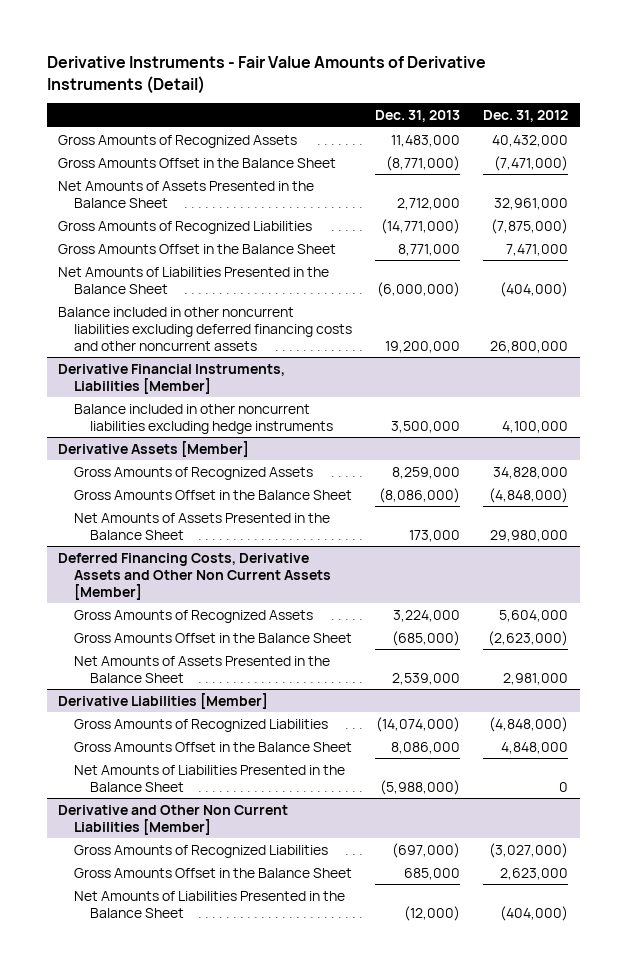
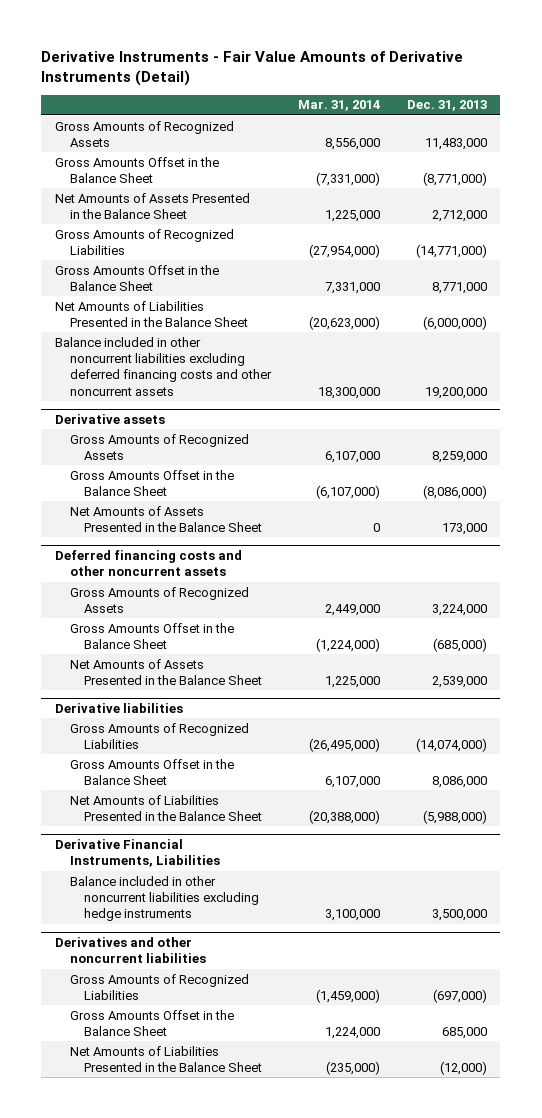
- | Dec. 31, 2013 | Dec. 31, 2012
+ | Mar. 31, 2014 | Dec. 31, 2013
- Derivative Financial Instruments, Liabilities [Member]
- Balance included in other noncurrent liabilities excluding hedge instruments | 3,500,000 | 4,100,000
- Derivative Assets [Member]
+ Derivative assets
- Deferred Financing Costs, Derivative Assets and Other Non Current Assets [Member]
+ Deferred financing costs and other noncurrent assets
- Derivative Liabilities [Member]
+ Derivative liabilities
- Derivative and Other Non Current Liabilities [Member]
+ Derivative Financial Instruments, Liabilities
+ Balance included in other noncurrent liabilities excluding hedge instruments | 3,100,000 | 3,500,000
+ Derivatives and other noncurrent liabilities

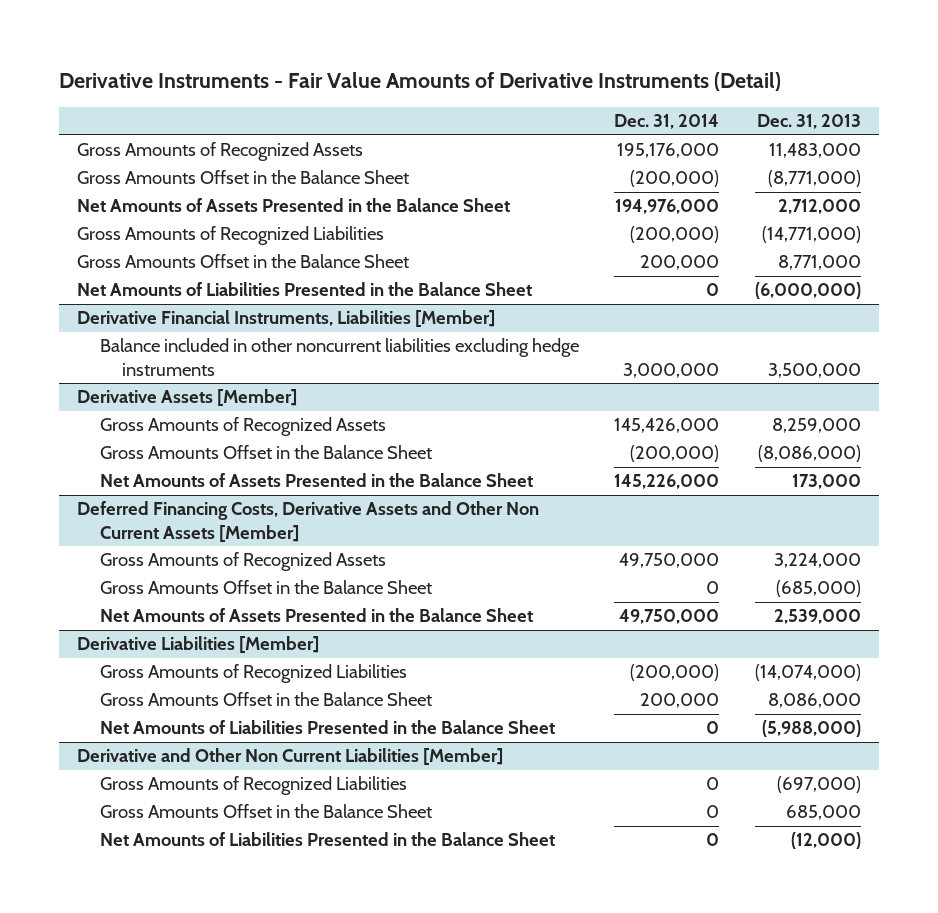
- | Mar. 31, 2014 | Dec. 31, 2013
+ | Dec. 31, 2014 | Dec. 31, 2013
- Balance included in other noncurrent liabilities excluding deferred financing costs and other noncurrent assets | 18,300,000 | 19,200,000
- Derivative assets
+ Derivative Financial Instruments, Liabilities [Member]
+ Balance included in other noncurrent liabilities excluding hedge instruments | 3,000,000 | 3,500,000
+ Derivative Assets [Member]
- Deferred financing costs and other noncurrent assets
+ Deferred Financing Costs, Derivative Assets and Other Non Current Assets [Member]
- Derivative liabilities
+ Derivative Liabilities [Member]
- Derivative Financial Instruments, Liabilities
- Balance included in other noncurrent liabilities excluding hedge instruments | 3,100,000 | 3,500,000
- Derivatives and other noncurrent liabilities
+ Derivative and Other Non Current Liabilities [Member]

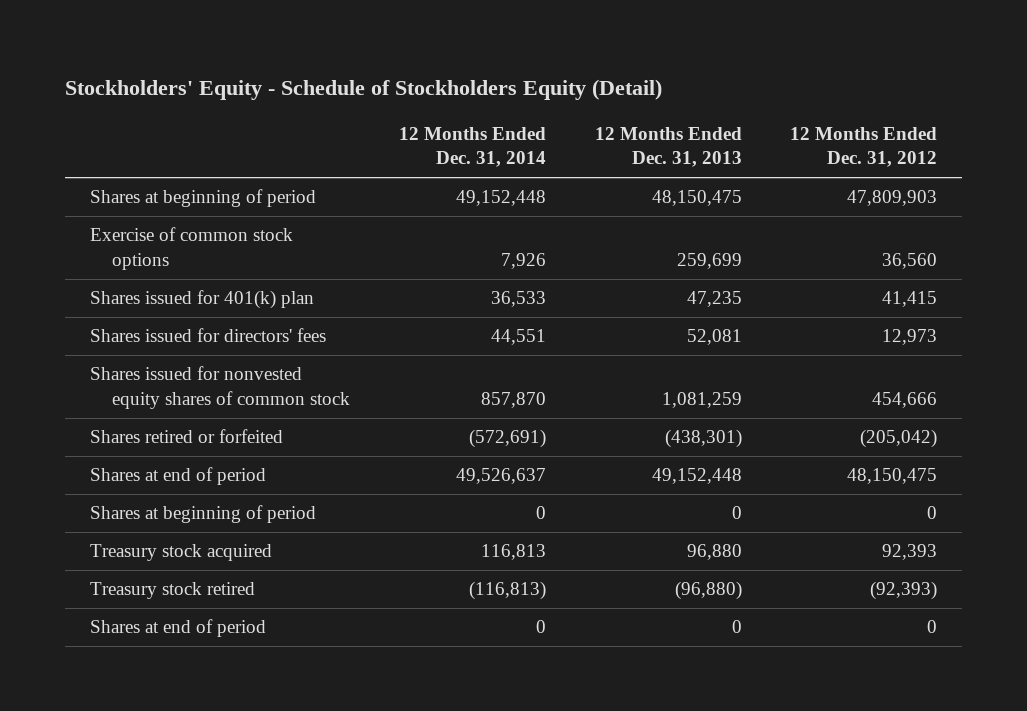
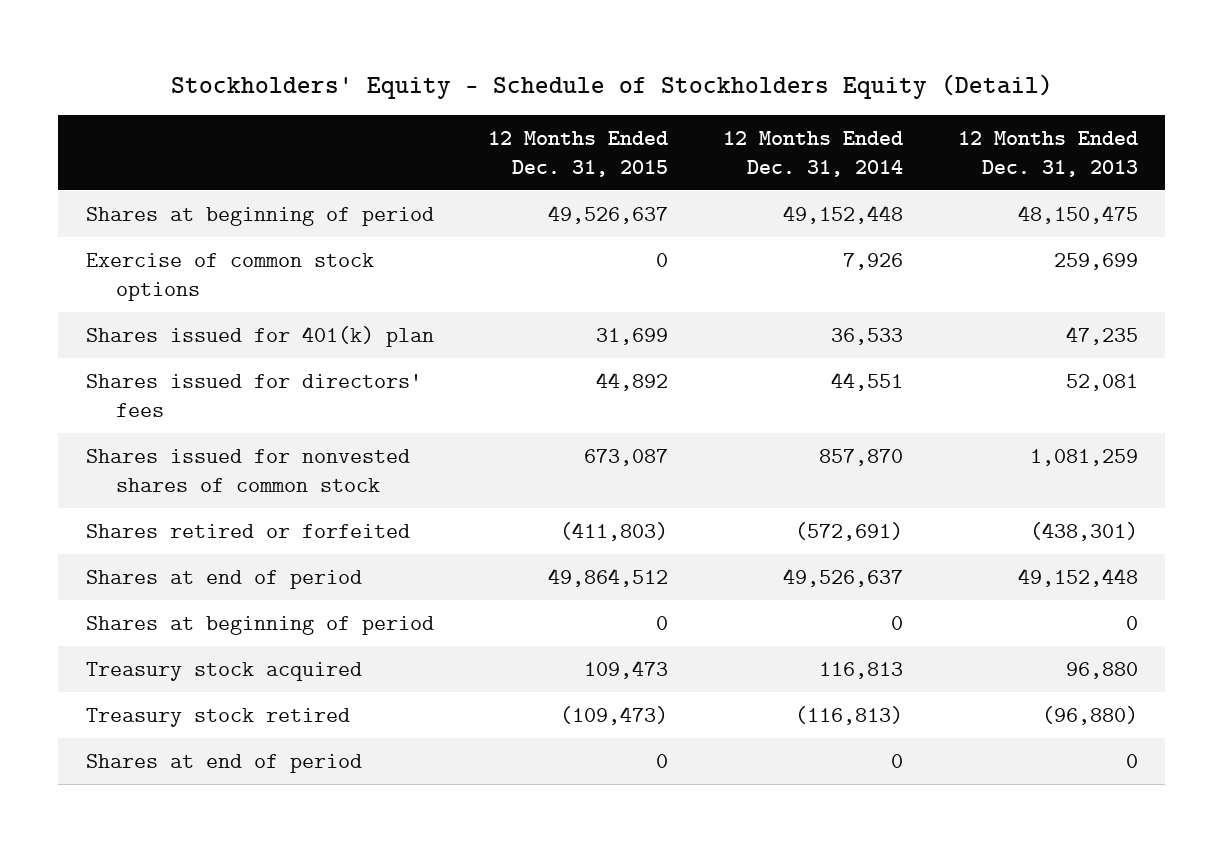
- | 12 Months Ended Dec. 31, 2014 | 12 Months Ended Dec. 31, 2013 | 12 Months Ended Dec. 31, 2012
+ | 12 Months Ended Dec. 31, 2015 | 12 Months Ended Dec. 31, 2014 | 12 Months Ended Dec. 31, 2013
- Shares issued for nonvested equity shares of common stock | 857,870 | 1,081,259 | 454,666
+ Shares issued for nonvested shares of common stock | 673,087 | 857,870 | 1,081,259

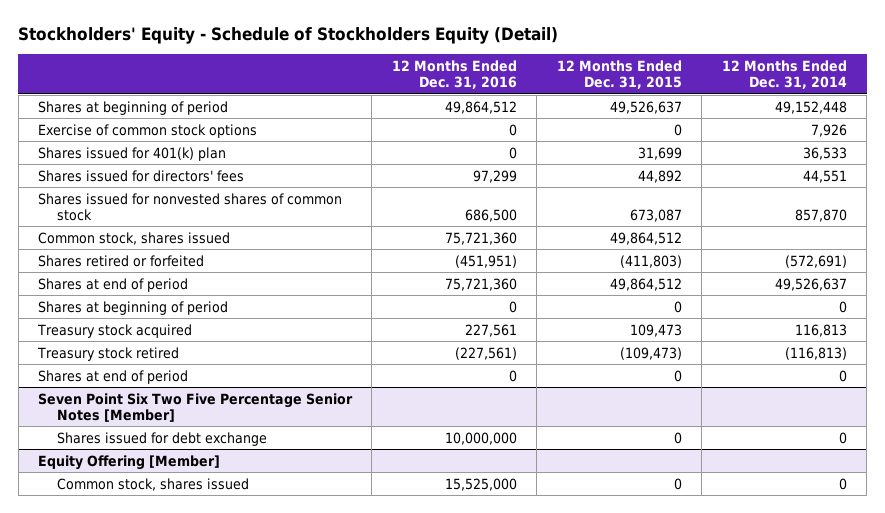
- | 12 Months Ended Dec. 31, 2015 | 12 Months Ended Dec. 31, 2014 | 12 Months Ended Dec. 31, 2013
+ | 12 Months Ended Dec. 31, 2016 | 12 Months Ended Dec. 31, 2015 | 12 Months Ended Dec. 31, 2014
+ Common stock, shares issued | 75,721,360 | 49,864,512 |
+ Seven Point Six Two Five Percentage Senior Notes [Member]
+ Shares issued for debt exchange | 10,000,000 | 0 | 0
+ Equity Offering [Member]
+ Common stock, shares issued | 15,525,000 | 0 | 0

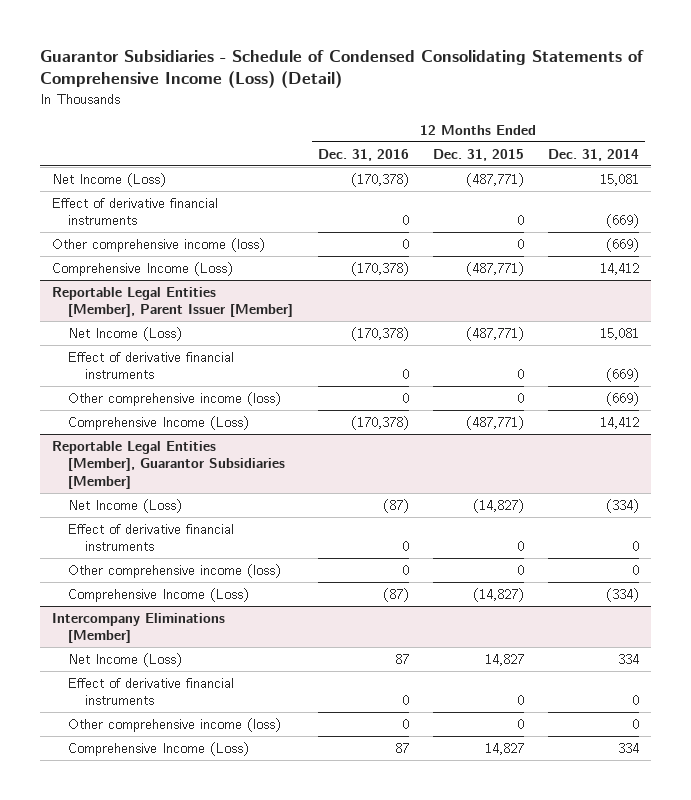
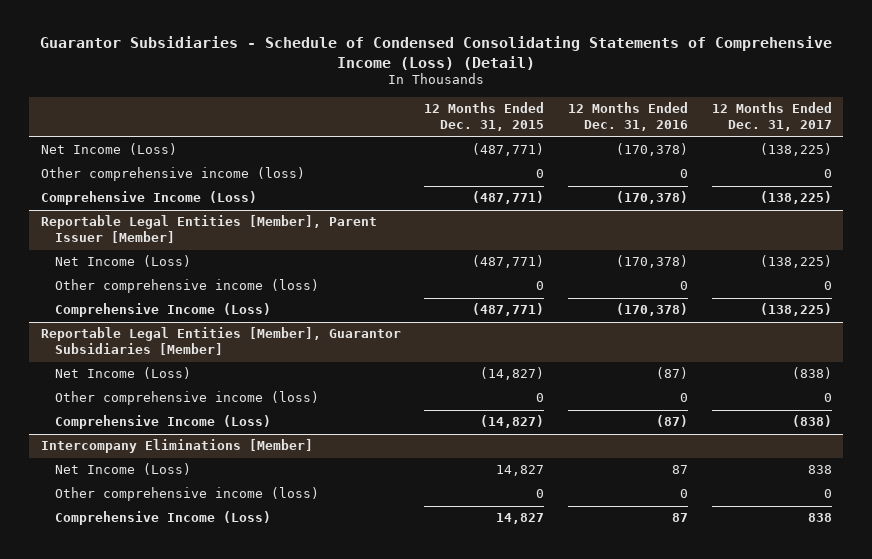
- | 12 Months Ended Dec. 31, 2016 | 12 Months Ended Dec. 31, 2015 | 12 Months Ended Dec. 31, 2014
+ | 12 Months Ended Dec. 31, 2015 | 12 Months Ended Dec. 31, 2016 | 12 Months Ended Dec. 31, 2017
- Effect of derivative financial instruments | 0 | 0 | (669)
@ Reportable Legal Entities [Member], Parent Issuer [Member]
- Effect of derivative financial instruments | 0 | 0 | (669)
@ Reportable Legal Entities [Member], Guarantor Subsidiaries [Member]
- Effect of derivative financial instruments | 0 | 0 | 0
@ Intercompany Eliminations [Member]
- Effect of derivative financial instruments | 0 | 0 | 0

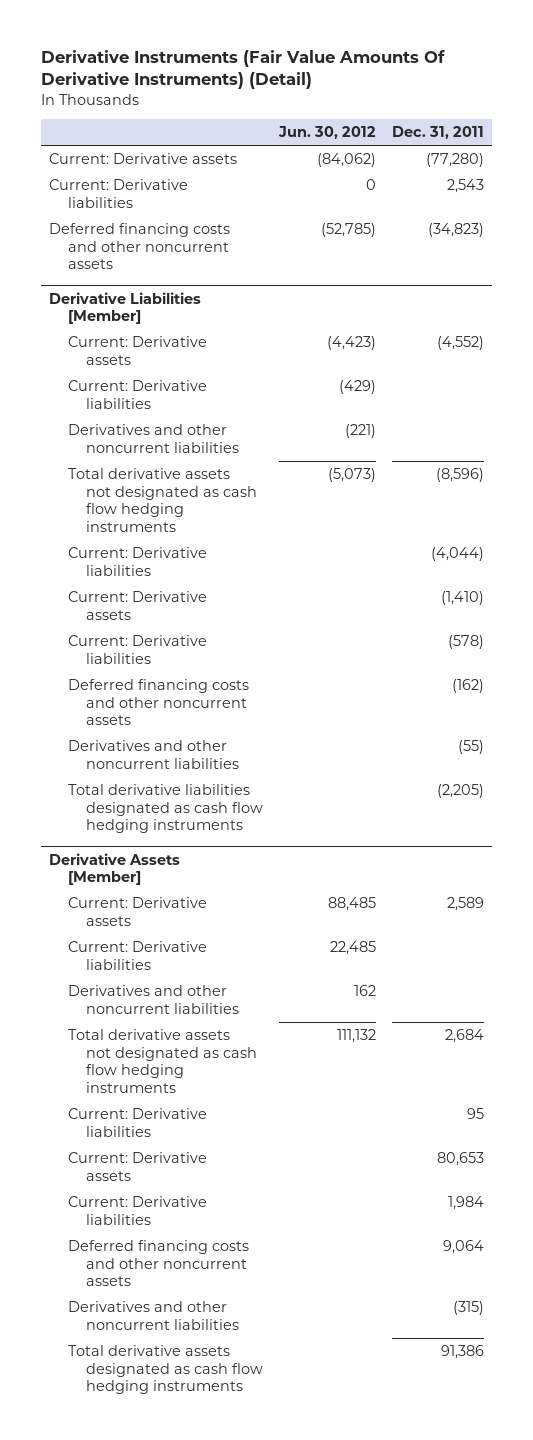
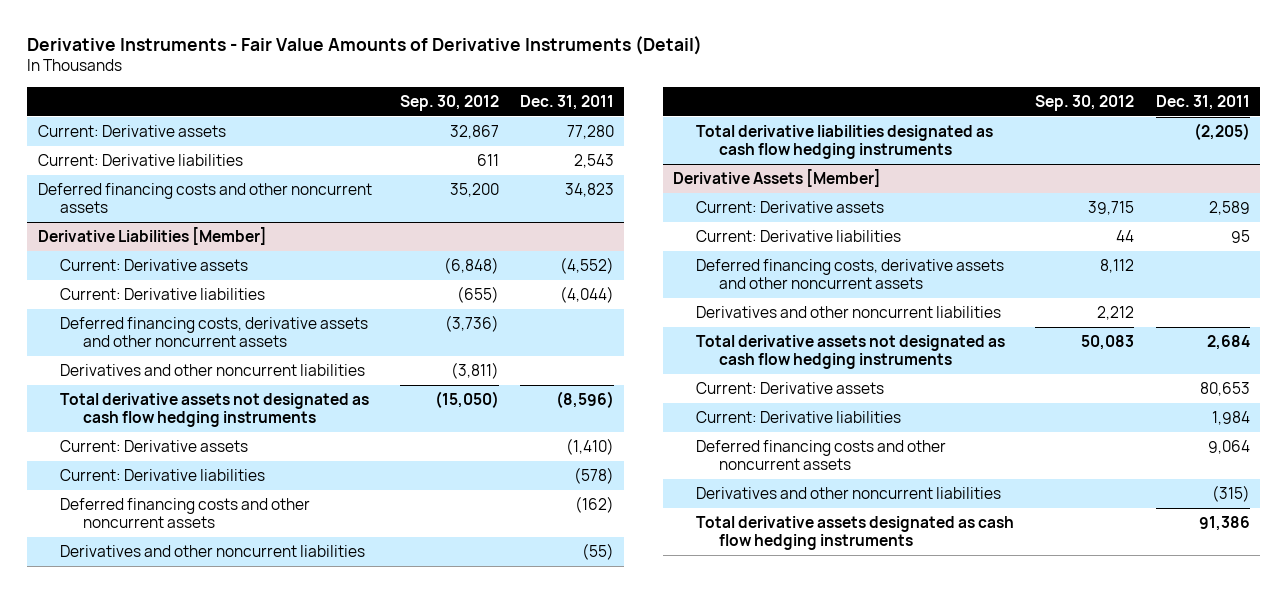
- Derivative Instruments (Fair Value Amounts Of Derivative Instruments) (Detail)
+ Derivative Instruments - Fair Value Amounts of Derivative Instruments (Detail)
- | Jun. 30, 2012 | Dec. 31, 2011
+ | Sep. 30, 2012 | Dec. 31, 2011
- Current: Derivative assets | (84,062) | (77,280)
+ Current: Derivative assets | 32,867 | 77,280
- Deferred financing costs and other noncurrent assets | (52,785) | (34,823)
+ Deferred financing costs and other noncurrent assets | 35,200 | 34,823
@ Derivative Liabilities [Member]
- Current: Derivative liabilities | (429) |
moved up: Current: Derivative liabilities | (655) | (4,044)
+ Deferred financing costs, derivative assets and other noncurrent assets | (3,736) |
@ Derivative Assets [Member]
- Current: Derivative liabilities | 22,485 |
moved up: Current: Derivative liabilities | 44 | 95
+ Deferred financing costs, derivative assets and other noncurrent assets | 8,112 |

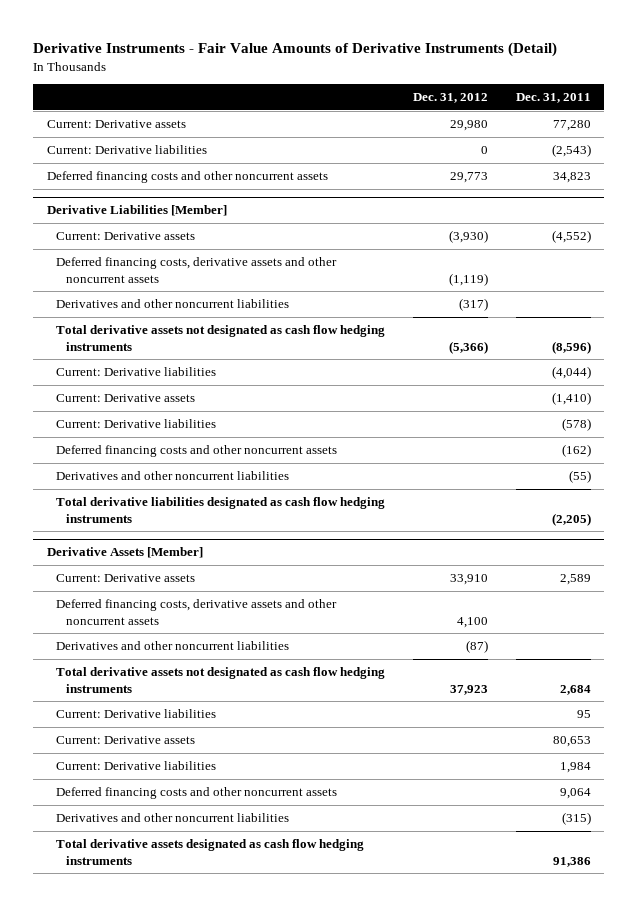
- | Sep. 30, 2012 | Dec. 31, 2011
+ | Dec. 31, 2012 | Dec. 31, 2011
- Current: Derivative liabilities | 611 | 2,543
+ Current: Derivative liabilities | 0 | (2,543)
@ Derivative Liabilities [Member]
moved down: Current: Derivative liabilities | | (4,044)
@ Derivative Assets [Member]
moved down: Current: Derivative liabilities | | 95

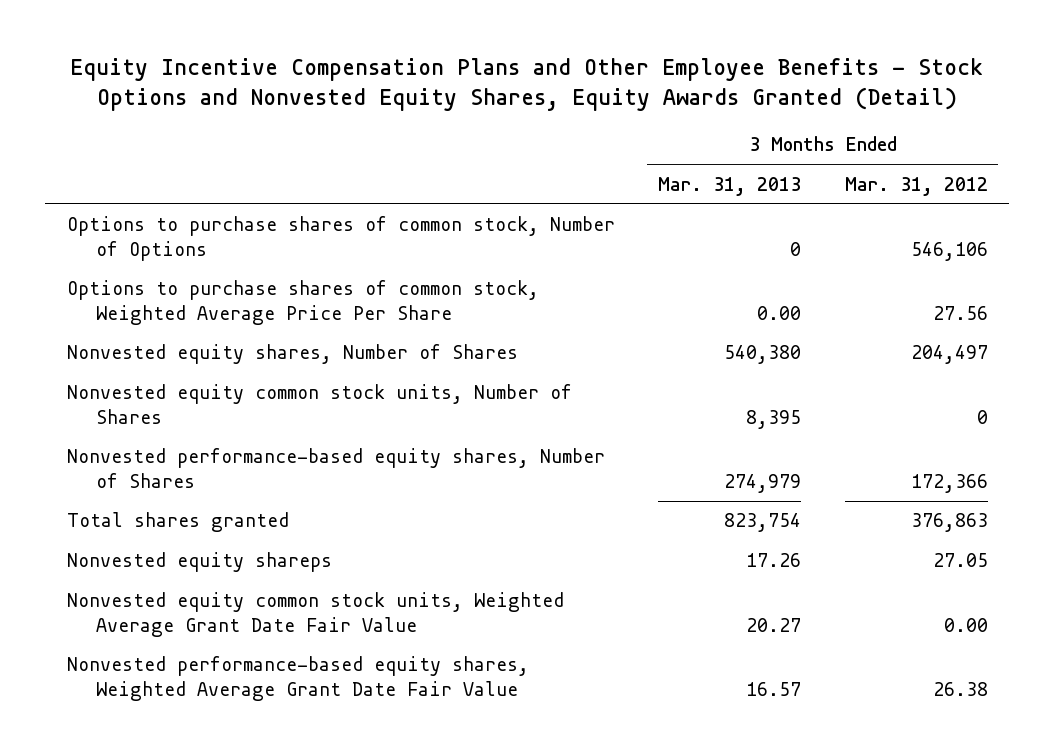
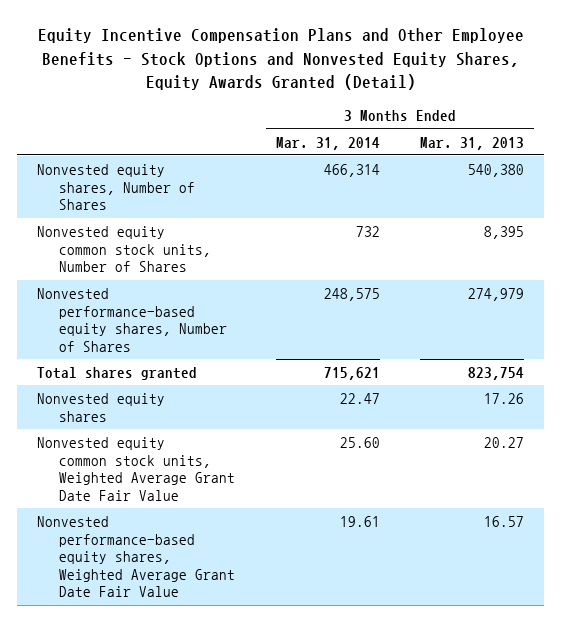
- | 3 Months Ended Mar. 31, 2013 | 3 Months Ended Mar. 31, 2012
+ | 3 Months Ended Mar. 31, 2014 | 3 Months Ended Mar. 31, 2013
- Options to purchase shares of common stock, Number of Options | 0 | 546,106
- Options to purchase shares of common stock, Weighted Average Price Per Share | 0.00 | 27.56
- Nonvested equity shareps | 17.26 | 27.05
+ Nonvested equity shares | 22.47 | 17.26

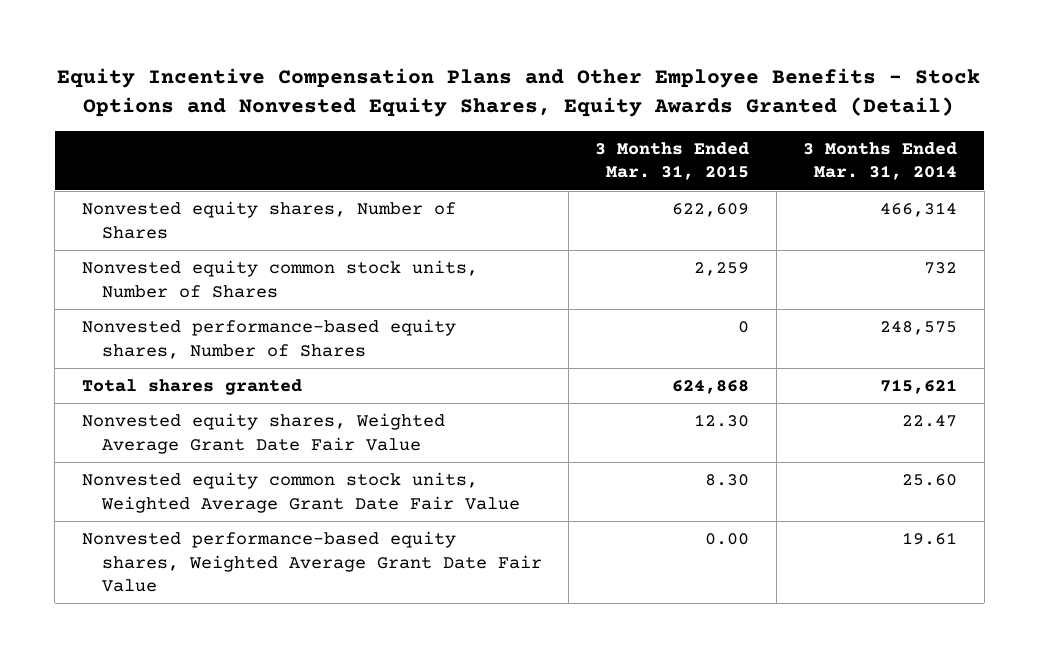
- | 3 Months Ended Mar. 31, 2014 | 3 Months Ended Mar. 31, 2013
+ | 3 Months Ended Mar. 31, 2015 | 3 Months Ended Mar. 31, 2014
- Nonvested equity shares | 22.47 | 17.26
+ Nonvested equity shares, Weighted Average Grant Date Fair Value | 12.30 | 22.47

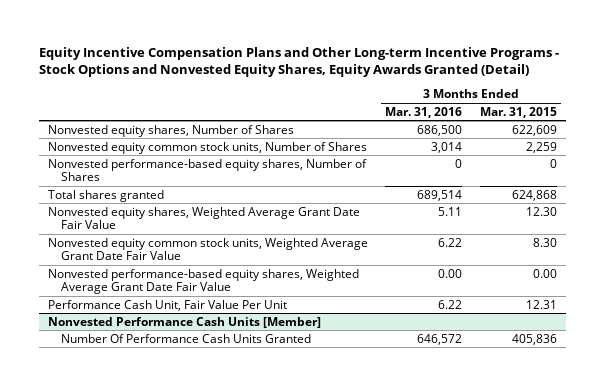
- Equity Incentive Compensation Plans and Other Employee Benefits - Stock Options and Nonvested Equity Shares, Equity Awards Granted (Detail)
+ Equity Incentive Compensation Plans and Other Long-term Incentive Programs - Stock Options and Nonvested Equity Shares, Equity Awards Granted (Detail)
- | 3 Months Ended Mar. 31, 2015 | 3 Months Ended Mar. 31, 2014
+ | 3 Months Ended Mar. 31, 2016 | 3 Months Ended Mar. 31, 2015
+ Performance Cash Unit, Fair Value Per Unit | 6.22 | 12.31
+ Nonvested Performance Cash Units [Member]
+ Number Of Performance Cash Units Granted | 646,572 | 405,836

